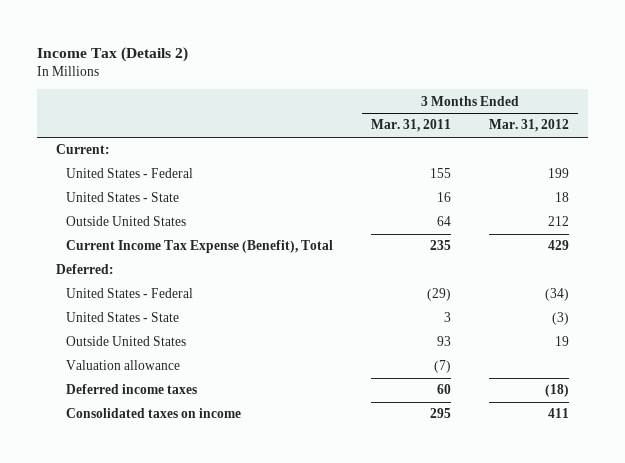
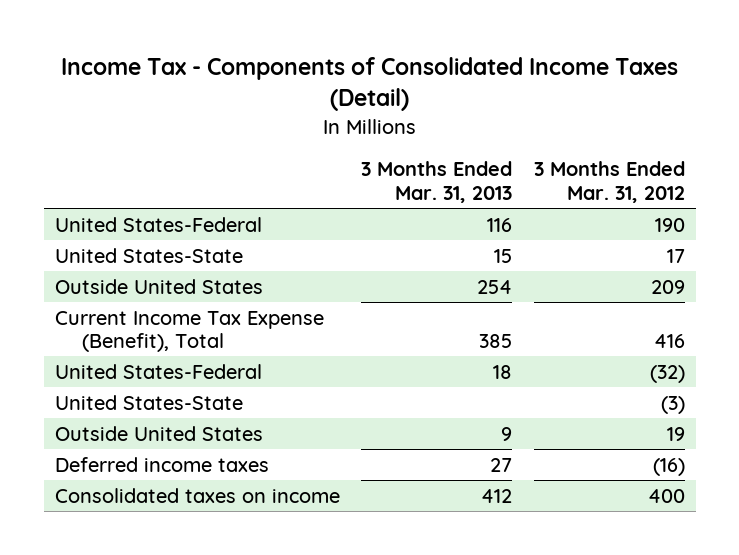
- Income Tax (Details 2)
+ Income Tax - Components of Consolidated Income Taxes (Detail)
- | 3 Months Ended Mar. 31, 2011 | 3 Months Ended Mar. 31, 2012
+ | 3 Months Ended Mar. 31, 2013 | 3 Months Ended Mar. 31, 2012
- Current:
- United States - Federal | 155 | 199
- United States - State | 16 | 18
- Outside United States | 64 | 212
- Current Income Tax Expense (Benefit), Total | 235 | 429
- Deferred:
- United States - Federal | (29) | (34)
- United States - State | 3 | (3)
+ United States-Federal | 116 | 190
+ United States-State | 15 | 17
+ Outside United States | 254 | 209
+ Current Income Tax Expense (Benefit), Total | 385 | 416
+ United States-Federal | 18 | (32)
+ United States-State | | (3)
- Valuation allowance | (7) |
- Deferred income taxes | 60 | (18)
- Consolidated taxes on income | 295 | 411
+ Deferred income taxes | 27 | (16)
+ Consolidated taxes on income | 412 | 400

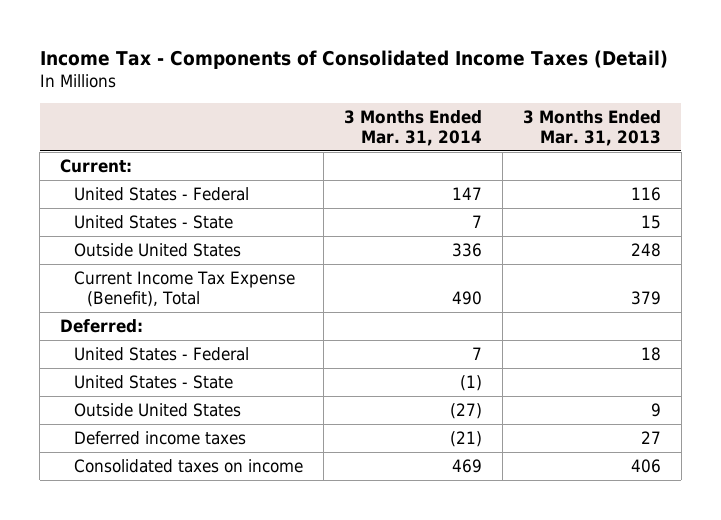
- | 3 Months Ended Mar. 31, 2013 | 3 Months Ended Mar. 31, 2012
+ | 3 Months Ended Mar. 31, 2014 | 3 Months Ended Mar. 31, 2013
- United States-Federal | 116 | 190
- United States-State | 15 | 17
- Outside United States | 254 | 209
- Current Income Tax Expense (Benefit), Total | 385 | 416
- United States-Federal | 18 | (32)
- United States-State | | (3)
+ Current:
+ United States - Federal | 147 | 116
+ United States - State | 7 | 15
+ Outside United States | 336 | 248
+ Current Income Tax Expense (Benefit), Total | 490 | 379
+ Deferred:
+ United States - Federal | 7 | 18
+ United States - State | (1) |
- Consolidated taxes on income | 412 | 400
+ Consolidated taxes on income | 469 | 406

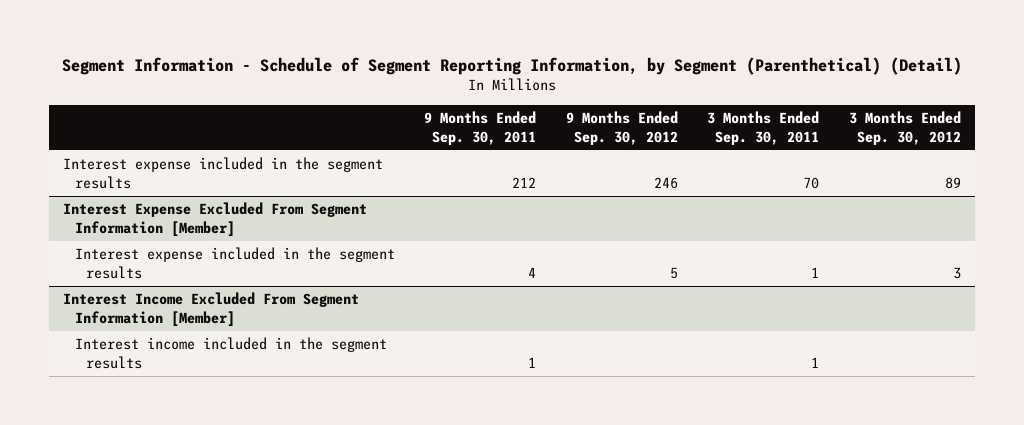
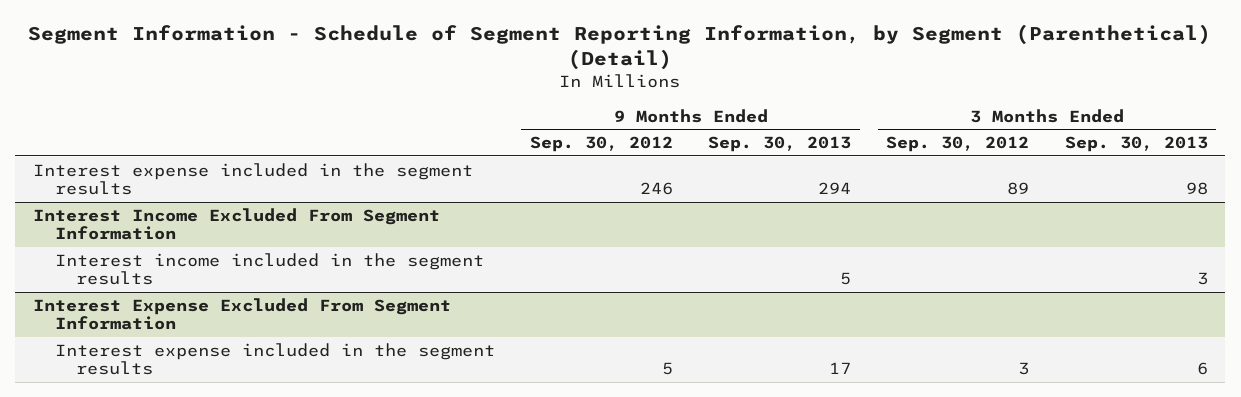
- | 9 Months Ended Sep. 30, 2011 | 9 Months Ended Sep. 30, 2012 | 3 Months Ended Sep. 30, 2011 | 3 Months Ended Sep. 30, 2012
+ | 9 Months Ended Sep. 30, 2012 | 9 Months Ended Sep. 30, 2013 | 3 Months Ended Sep. 30, 2012 | 3 Months Ended Sep. 30, 2013
- Interest Expense Excluded From Segment Information [Member]
- Interest expense included in the segment results | 4 | 5 | 1 | 3
- Interest Income Excluded From Segment Information [Member]
+ Interest Income Excluded From Segment Information
+ Interest Expense Excluded From Segment Information
+ Interest expense included in the segment results | 5 | 17 | 3 | 6

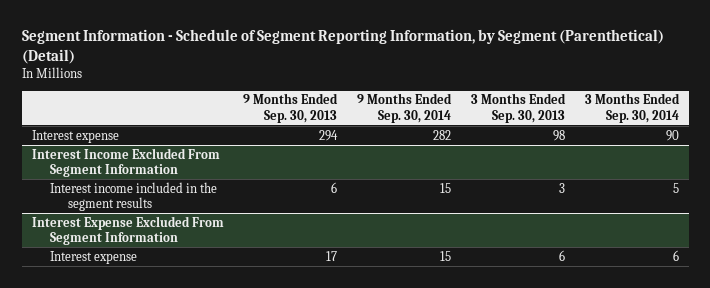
- | 9 Months Ended Sep. 30, 2012 | 9 Months Ended Sep. 30, 2013 | 3 Months Ended Sep. 30, 2012 | 3 Months Ended Sep. 30, 2013
+ | 9 Months Ended Sep. 30, 2013 | 9 Months Ended Sep. 30, 2014 | 3 Months Ended Sep. 30, 2013 | 3 Months Ended Sep. 30, 2014
- Interest expense included in the segment results | 246 | 294 | 89 | 98
+ Interest expense | 294 | 282 | 98 | 90
@ Interest Income Excluded From Segment Information
- Interest income included in the segment results | | 5 | | 3
+ Interest income included in the segment results | 6 | 15 | 3 | 5
@ Interest Expense Excluded From Segment Information
- Interest expense included in the segment results | 5 | 17 | 3 | 6
+ Interest expense | 17 | 15 | 6 | 6

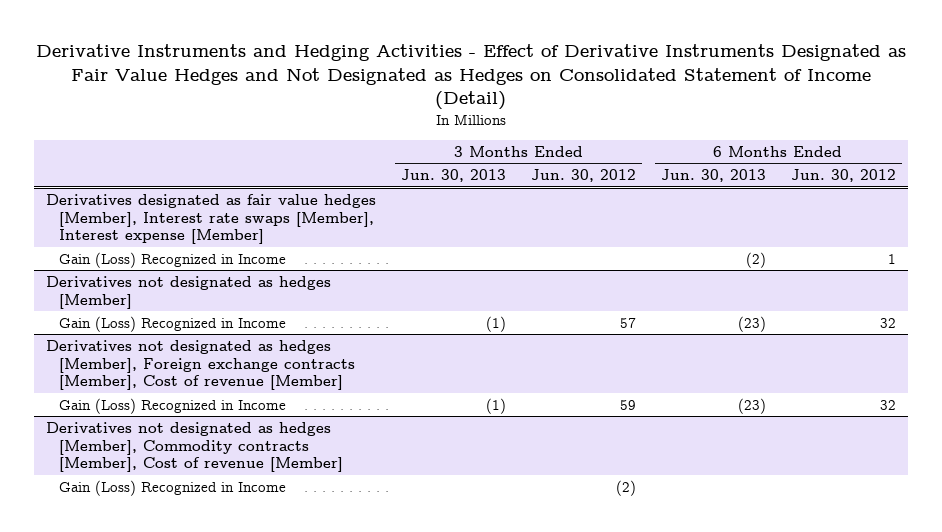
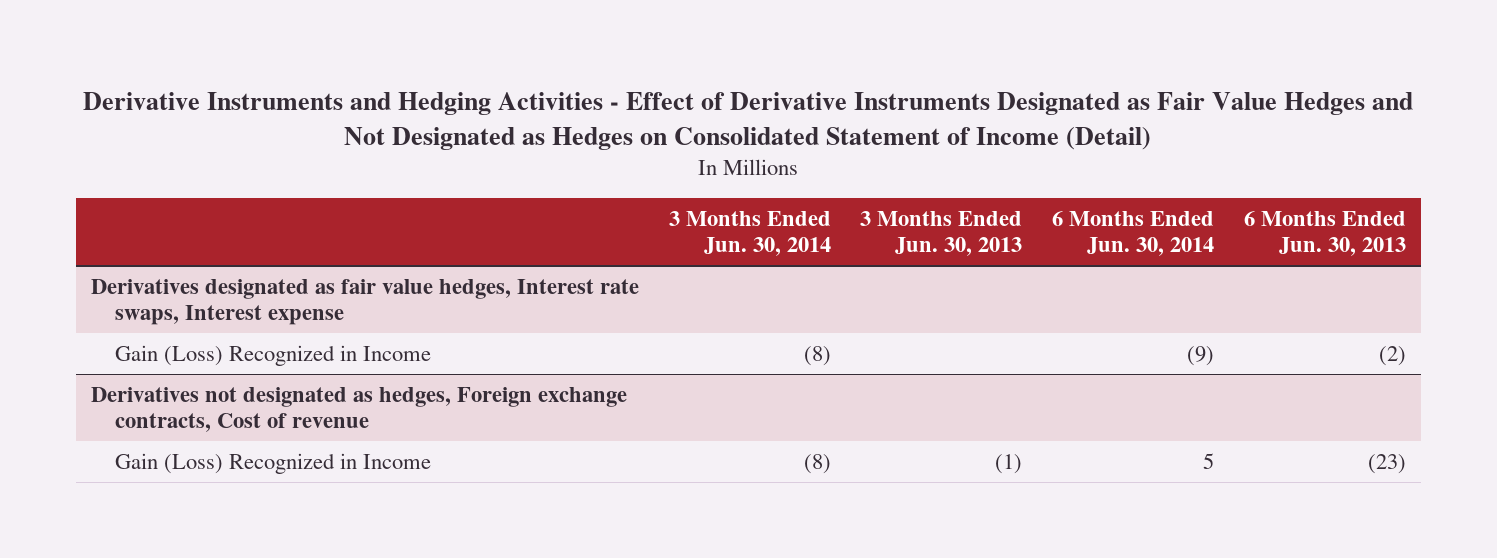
- | 3 Months Ended Jun. 30, 2013 | 3 Months Ended Jun. 30, 2012 | 6 Months Ended Jun. 30, 2013 | 6 Months Ended Jun. 30, 2012
+ | 3 Months Ended Jun. 30, 2014 | 3 Months Ended Jun. 30, 2013 | 6 Months Ended Jun. 30, 2014 | 6 Months Ended Jun. 30, 2013
- Derivatives designated as fair value hedges [Member], Interest rate swaps [Member], Interest expense [Member]
+ Derivatives designated as fair value hedges, Interest rate swaps, Interest expense
- Derivatives not designated as hedges [Member]
- Gain (Loss) Recognized in Income | (1) | 57 | (23) | 32
- Derivatives not designated as hedges [Member], Foreign exchange contracts [Member], Cost of revenue [Member]
+ Derivatives not designated as hedges, Foreign exchange contracts, Cost of revenue
- Derivatives not designated as hedges [Member], Commodity contracts [Member], Cost of revenue [Member]
- Gain (Loss) Recognized in Income | | (2) | |

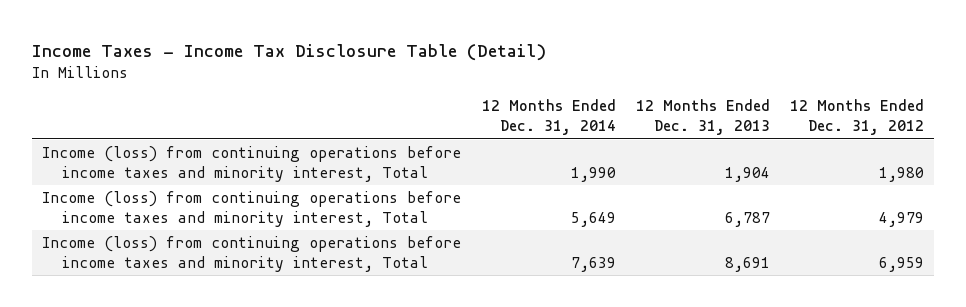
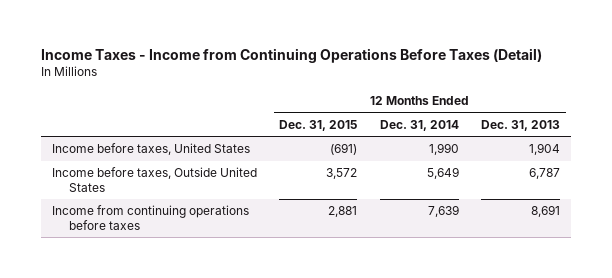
- Income Taxes - Income Tax Disclosure Table (Detail)
+ Income Taxes - Income from Continuing Operations Before Taxes (Detail)
- | 12 Months Ended Dec. 31, 2014 | 12 Months Ended Dec. 31, 2013 | 12 Months Ended Dec. 31, 2012
+ | 12 Months Ended Dec. 31, 2015 | 12 Months Ended Dec. 31, 2014 | 12 Months Ended Dec. 31, 2013
- Income (loss) from continuing operations before income taxes and minority interest, Total | 1,990 | 1,904 | 1,980
- Income (loss) from continuing operations before income taxes and minority interest, Total | 5,649 | 6,787 | 4,979
- Income (loss) from continuing operations before income taxes and minority interest, Total | 7,639 | 8,691 | 6,959
+ Income before taxes, United States | (691) | 1,990 | 1,904
+ Income before taxes, Outside United States | 3,572 | 5,649 | 6,787
+ Income from continuing operations before taxes | 2,881 | 7,639 | 8,691

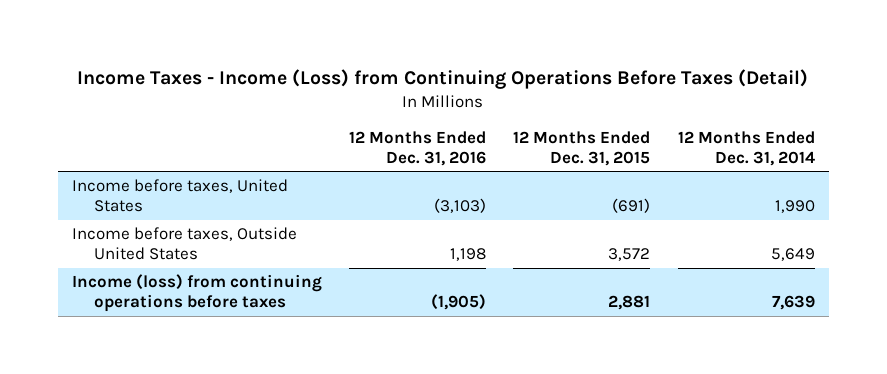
- Income Taxes - Income from Continuing Operations Before Taxes (Detail)
+ Income Taxes - Income (Loss) from Continuing Operations Before Taxes (Detail)
- | 12 Months Ended Dec. 31, 2015 | 12 Months Ended Dec. 31, 2014 | 12 Months Ended Dec. 31, 2013
+ | 12 Months Ended Dec. 31, 2016 | 12 Months Ended Dec. 31, 2015 | 12 Months Ended Dec. 31, 2014
- Income from continuing operations before taxes | 2,881 | 7,639 | 8,691
+ Income (loss) from continuing operations before taxes | (1,905) | 2,881 | 7,639

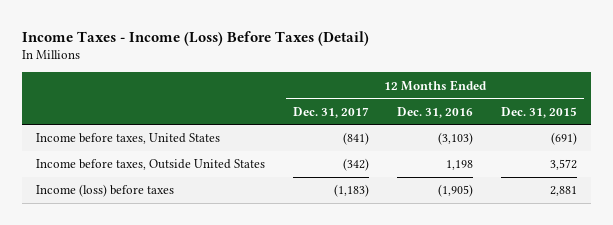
- Income Taxes - Income (Loss) from Continuing Operations Before Taxes (Detail)
+ Income Taxes - Income (Loss) Before Taxes (Detail)
- | 12 Months Ended Dec. 31, 2016 | 12 Months Ended Dec. 31, 2015 | 12 Months Ended Dec. 31, 2014
+ | 12 Months Ended Dec. 31, 2017 | 12 Months Ended Dec. 31, 2016 | 12 Months Ended Dec. 31, 2015
- Income (loss) from continuing operations before taxes | (1,905) | 2,881 | 7,639
+ Income (loss) before taxes | (1,183) | (1,905) | 2,881

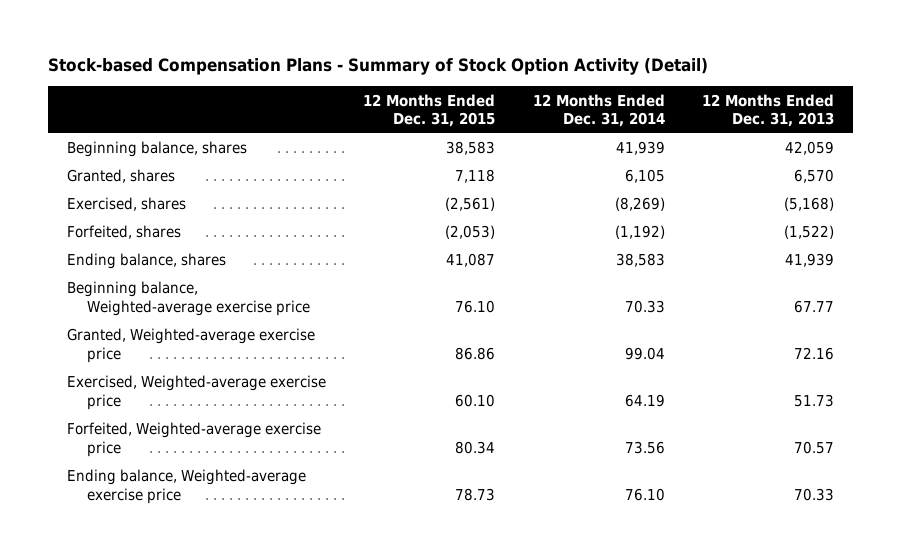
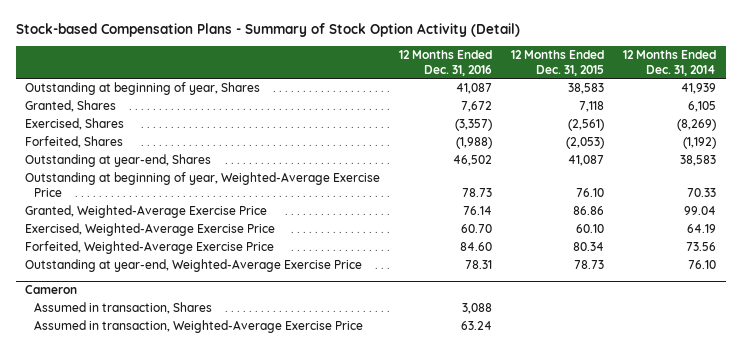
- | 12 Months Ended Dec. 31, 2015 | 12 Months Ended Dec. 31, 2014 | 12 Months Ended Dec. 31, 2013
+ | 12 Months Ended Dec. 31, 2016 | 12 Months Ended Dec. 31, 2015 | 12 Months Ended Dec. 31, 2014
- Beginning balance, shares | 38,583 | 41,939 | 42,059
- Granted, shares | 7,118 | 6,105 | 6,570
- Exercised, shares | (2,561) | (8,269) | (5,168)
- Forfeited, shares | (2,053) | (1,192) | (1,522)
- Ending balance, shares | 41,087 | 38,583 | 41,939
- Beginning balance, Weighted-average exercise price | 76.10 | 70.33 | 67.77
- Granted, Weighted-average exercise price | 86.86 | 99.04 | 72.16
- Exercised, Weighted-average exercise price | 60.10 | 64.19 | 51.73
- Forfeited, Weighted-average exercise price | 80.34 | 73.56 | 70.57
- Ending balance, Weighted-average exercise price | 78.73 | 76.10 | 70.33
+ Outstanding at beginning of year, Shares | 41,087 | 38,583 | 41,939
+ Granted, Shares | 7,672 | 7,118 | 6,105
+ Exercised, Shares | (3,357) | (2,561) | (8,269)
+ Forfeited, Shares | (1,988) | (2,053) | (1,192)
+ Outstanding at year-end, Shares | 46,502 | 41,087 | 38,583
+ Outstanding at beginning of year, Weighted-Average Exercise Price | 78.73 | 76.10 | 70.33
+ Granted, Weighted-Average Exercise Price | 76.14 | 86.86 | 99.04
+ Exercised, Weighted-Average Exercise Price | 60.70 | 60.10 | 64.19
+ Forfeited, Weighted-Average Exercise Price | 84.60 | 80.34 | 73.56
+ Outstanding at year-end, Weighted-Average Exercise Price | 78.31 | 78.73 | 76.10
+ Cameron
+ Assumed in transaction, Shares | 3,088 | |
+ Assumed in transaction, Weighted-Average Exercise Price | 63.24 | |

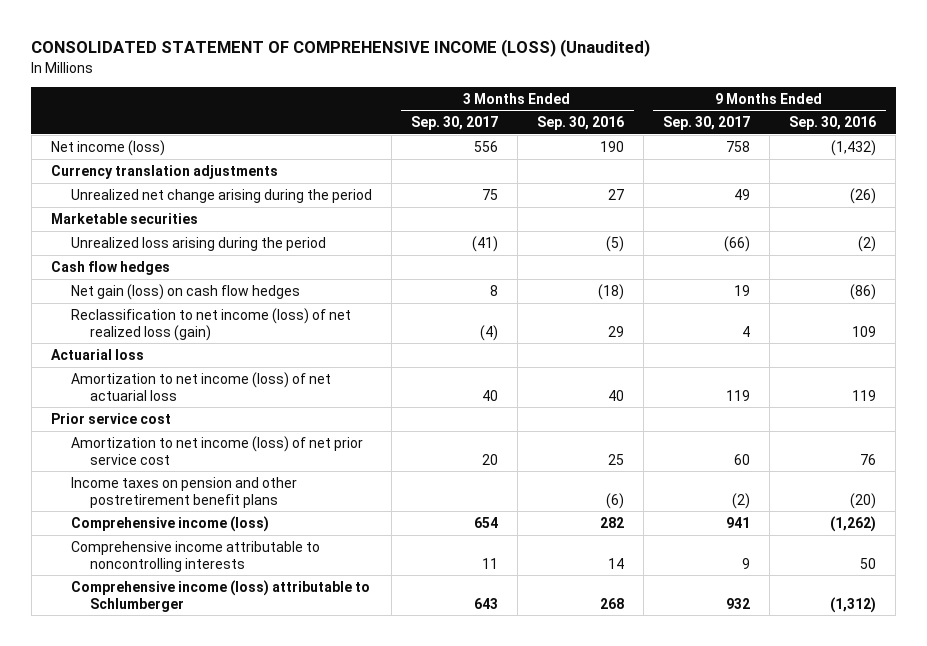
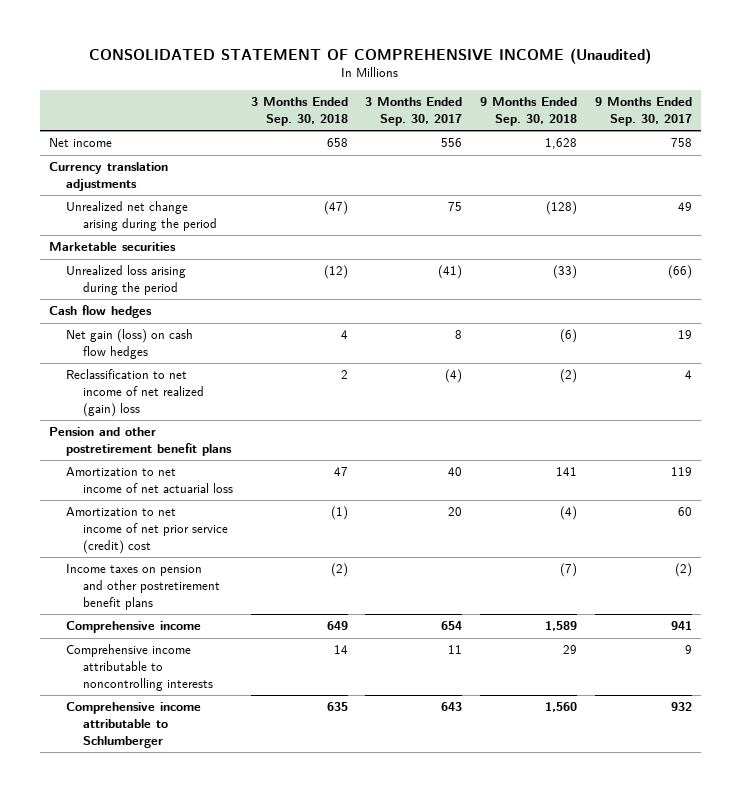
- CONSOLIDATED STATEMENT OF COMPREHENSIVE INCOME (LOSS) (Unaudited)
+ CONSOLIDATED STATEMENT OF COMPREHENSIVE INCOME (Unaudited)
- | 3 Months Ended Sep. 30, 2017 | 3 Months Ended Sep. 30, 2016 | 9 Months Ended Sep. 30, 2017 | 9 Months Ended Sep. 30, 2016
+ | 3 Months Ended Sep. 30, 2018 | 3 Months Ended Sep. 30, 2017 | 9 Months Ended Sep. 30, 2018 | 9 Months Ended Sep. 30, 2017
- Net income (loss) | 556 | 190 | 758 | (1,432)
+ Net income | 658 | 556 | 1,628 | 758
- Reclassification to net income (loss) of net realized loss (gain) | (4) | 29 | 4 | 109
- Actuarial loss
- Amortization to net income (loss) of net actuarial loss | 40 | 40 | 119 | 119
- Prior service cost
- Amortization to net income (loss) of net prior service cost | 20 | 25 | 60 | 76
+ Reclassification to net income of net realized (gain) loss | 2 | (4) | (2) | 4
+ Pension and other postretirement benefit plans
+ Amortization to net income of net actuarial loss | 47 | 40 | 141 | 119
+ Amortization to net income of net prior service (credit) cost | (1) | 20 | (4) | 60
- Comprehensive income (loss) | 654 | 282 | 941 | (1,262)
+ Comprehensive income | 649 | 654 | 1,589 | 941
- Comprehensive income (loss) attributable to Schlumberger | 643 | 268 | 932 | (1,312)
+ Comprehensive income attributable to Schlumberger | 635 | 643 | 1,560 | 932

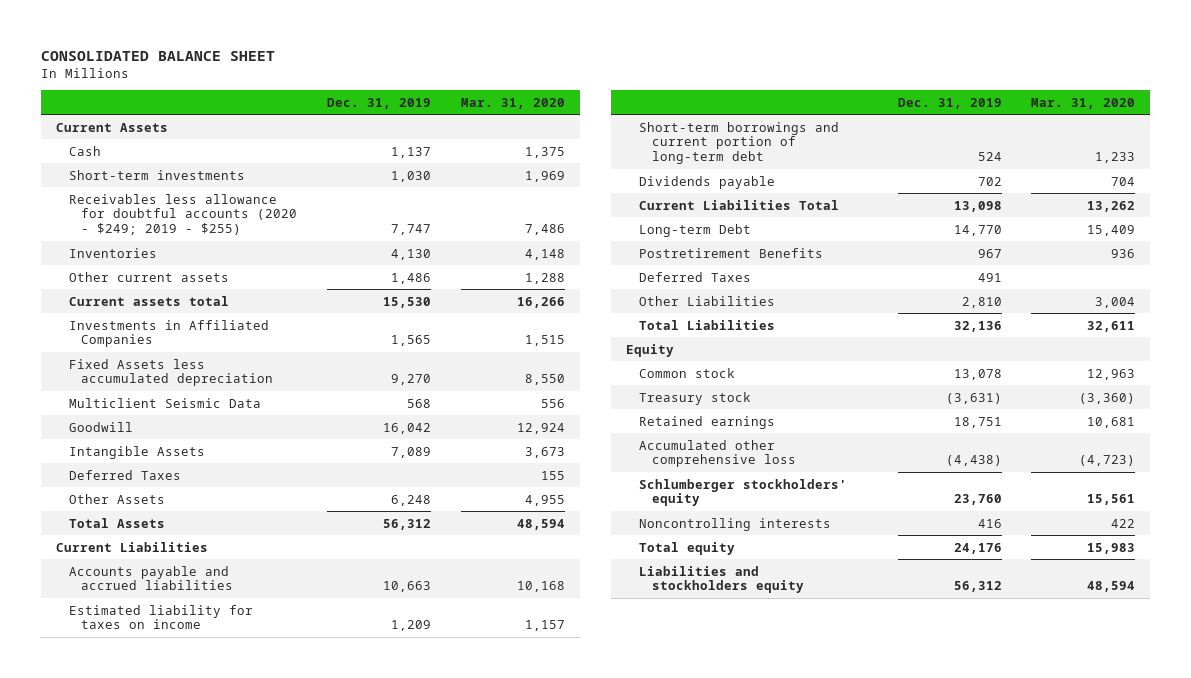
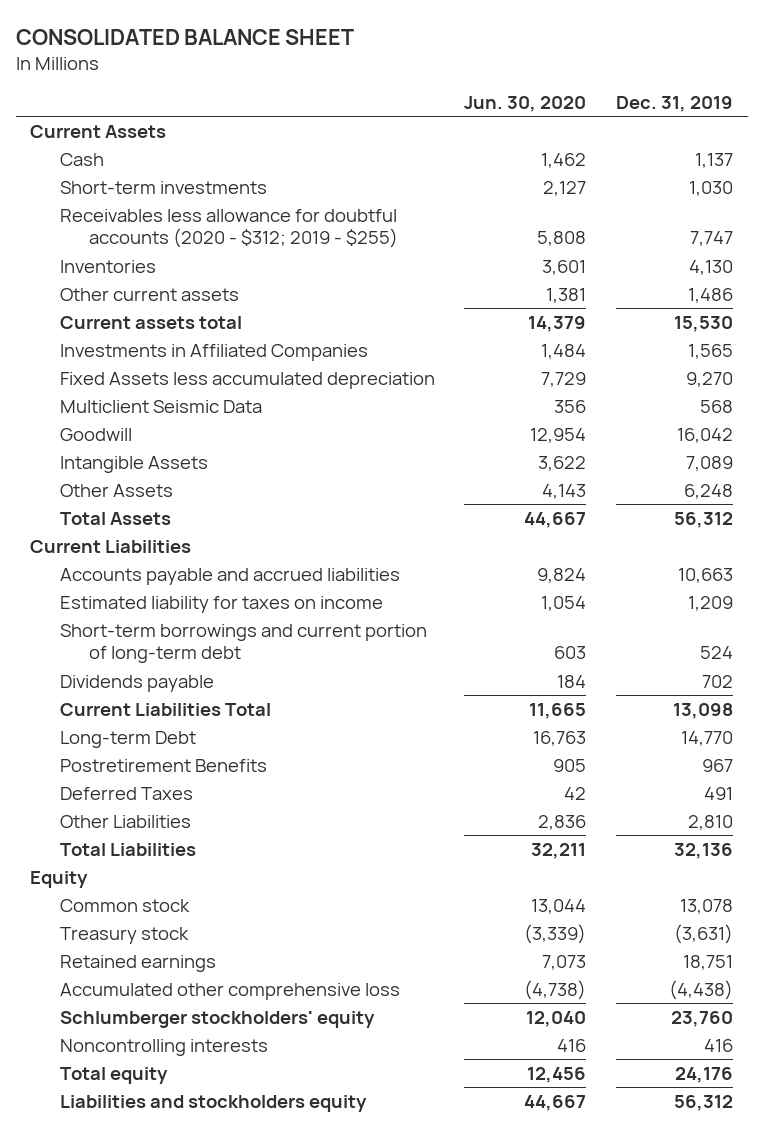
- | Dec. 31, 2019 | Mar. 31, 2020
+ | Jun. 30, 2020 | Dec. 31, 2019
- Receivables less allowance for doubtful accounts (2020 - $249; 2019 - $255) | 7,747 | 7,486
+ Receivables less allowance for doubtful accounts (2020 - $312; 2019 - $255) | 5,808 | 7,747
- Deferred Taxes | | 155

